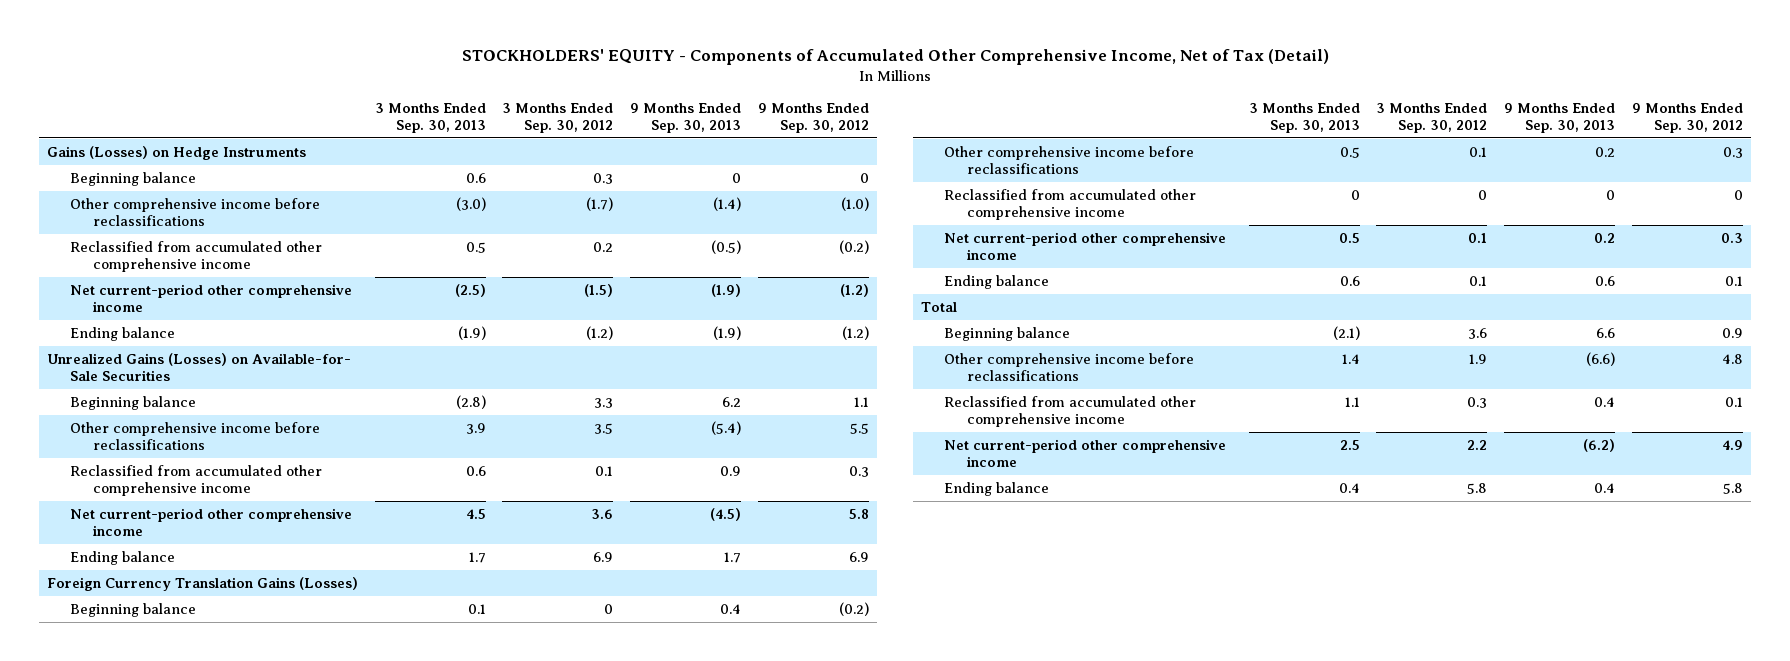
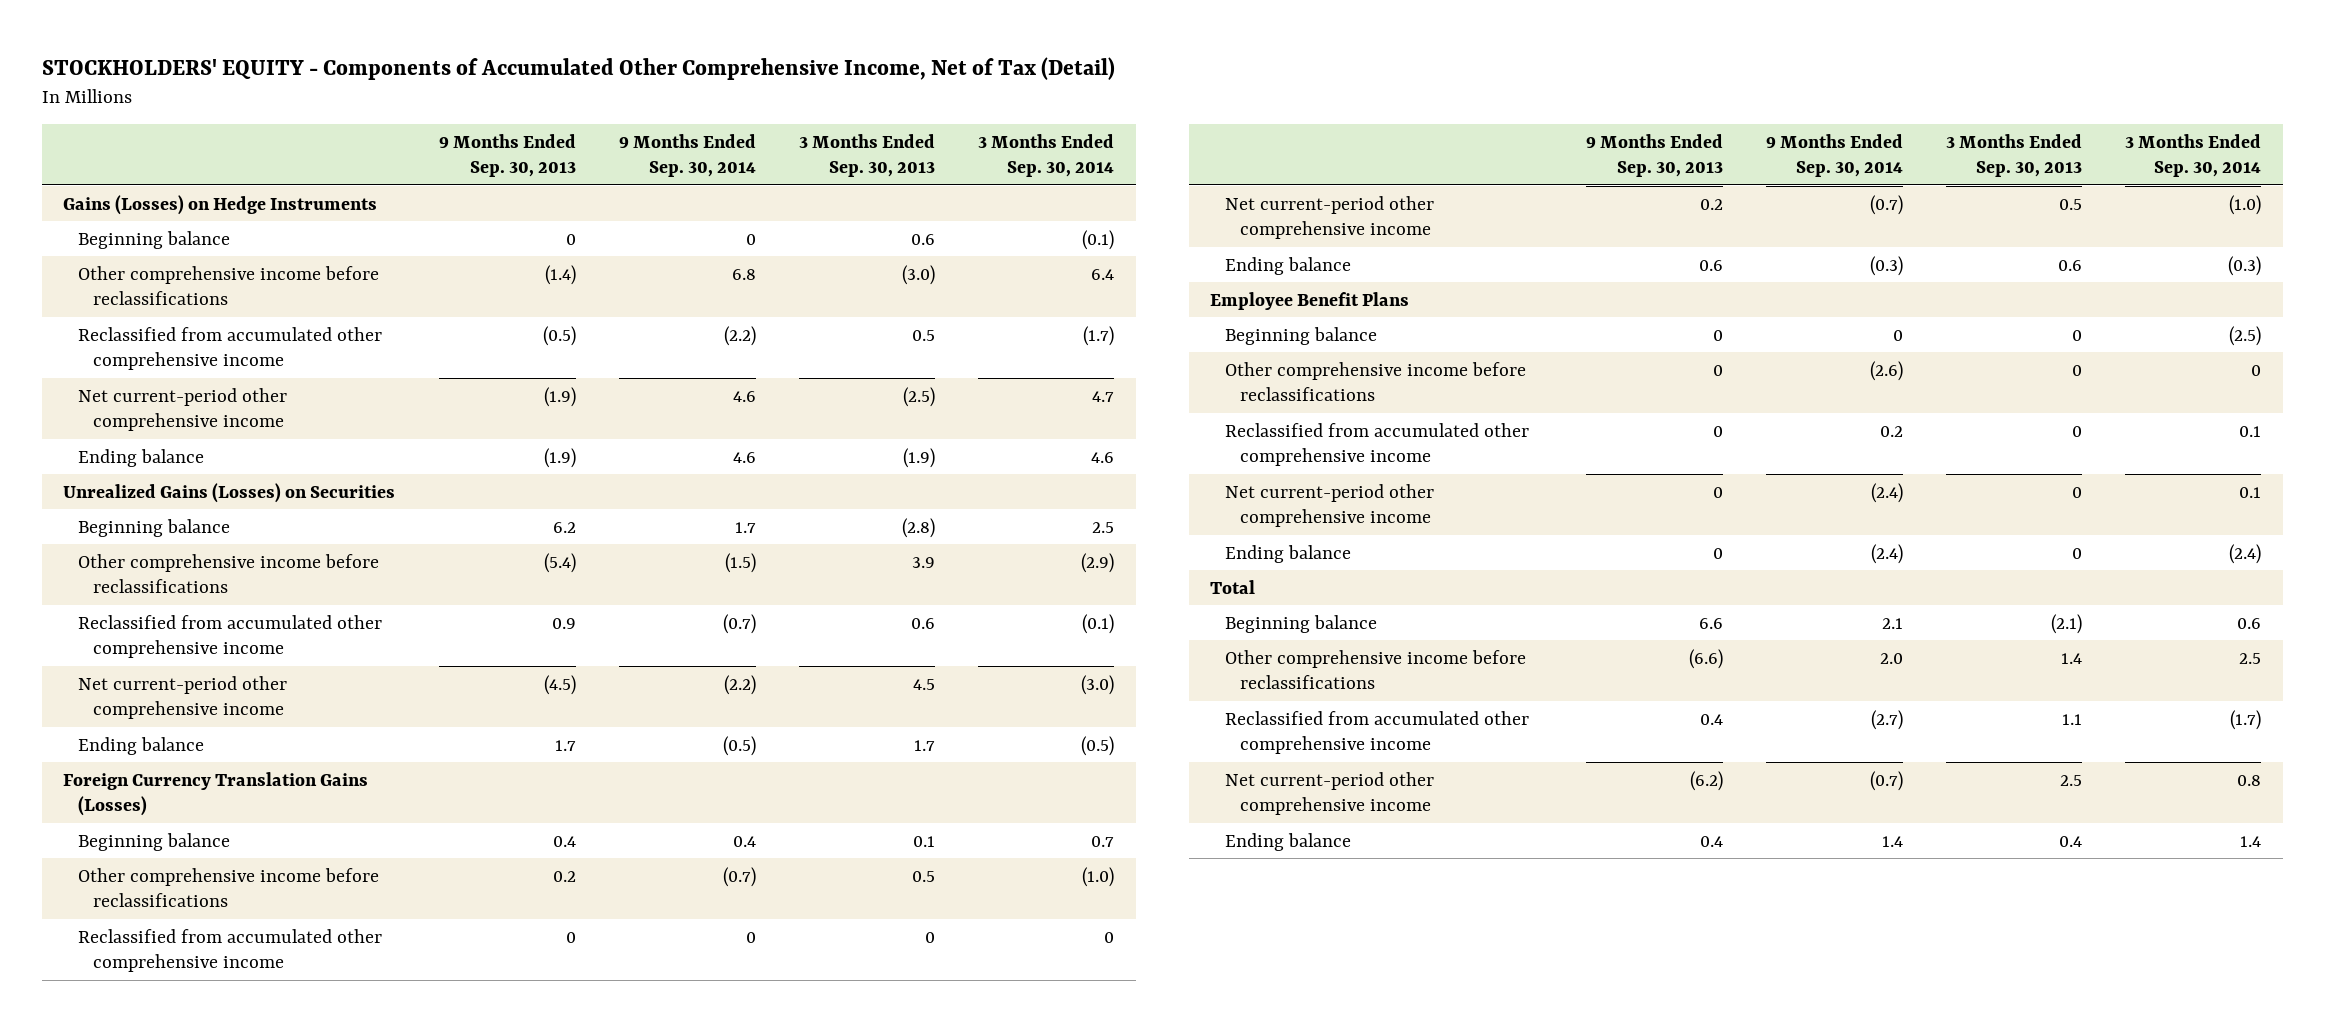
- | 3 Months Ended Sep. 30, 2013 | 3 Months Ended Sep. 30, 2012 | 9 Months Ended Sep. 30, 2013 | 9 Months Ended Sep. 30, 2012
+ | 9 Months Ended Sep. 30, 2013 | 9 Months Ended Sep. 30, 2014 | 3 Months Ended Sep. 30, 2013 | 3 Months Ended Sep. 30, 2014
- Unrealized Gains (Losses) on Available-for- Sale Securities
+ Unrealized Gains (Losses) on Securities
+ Employee Benefit Plans
+ Beginning balance | 0 | 0 | 0 | (2.5)
+ Other comprehensive income before reclassifications | 0 | (2.6) | 0 | 0
+ Reclassified from accumulated other comprehensive income | 0 | 0.2 | 0 | 0.1
+ Net current-period other comprehensive income | 0 | (2.4) | 0 | 0.1
+ Ending balance | 0 | (2.4) | 0 | (2.4)

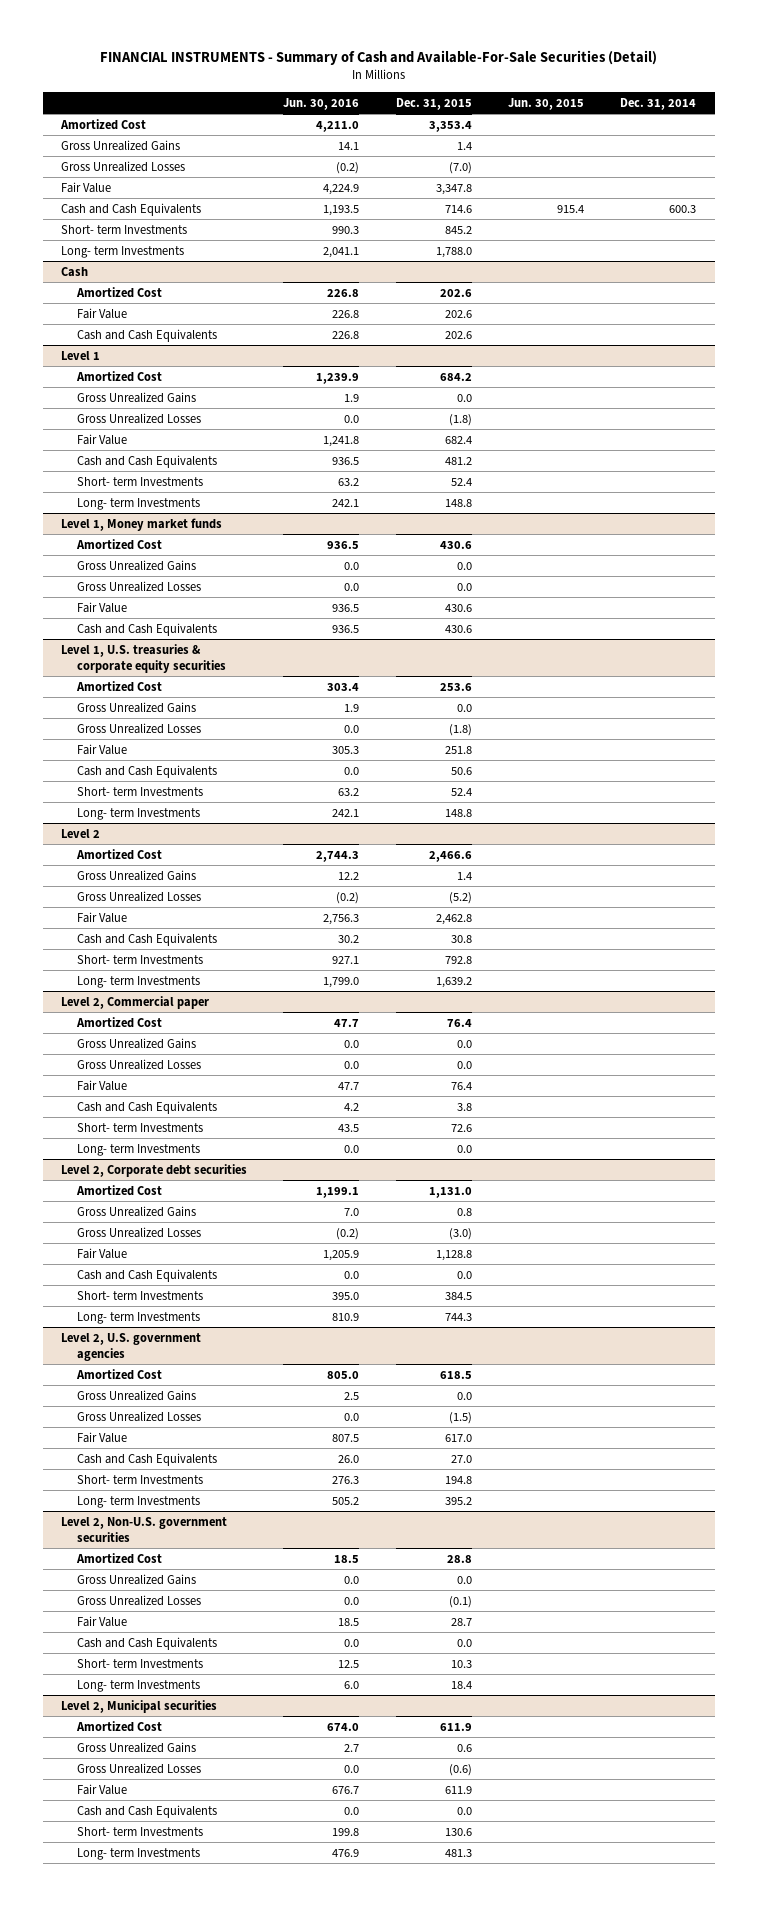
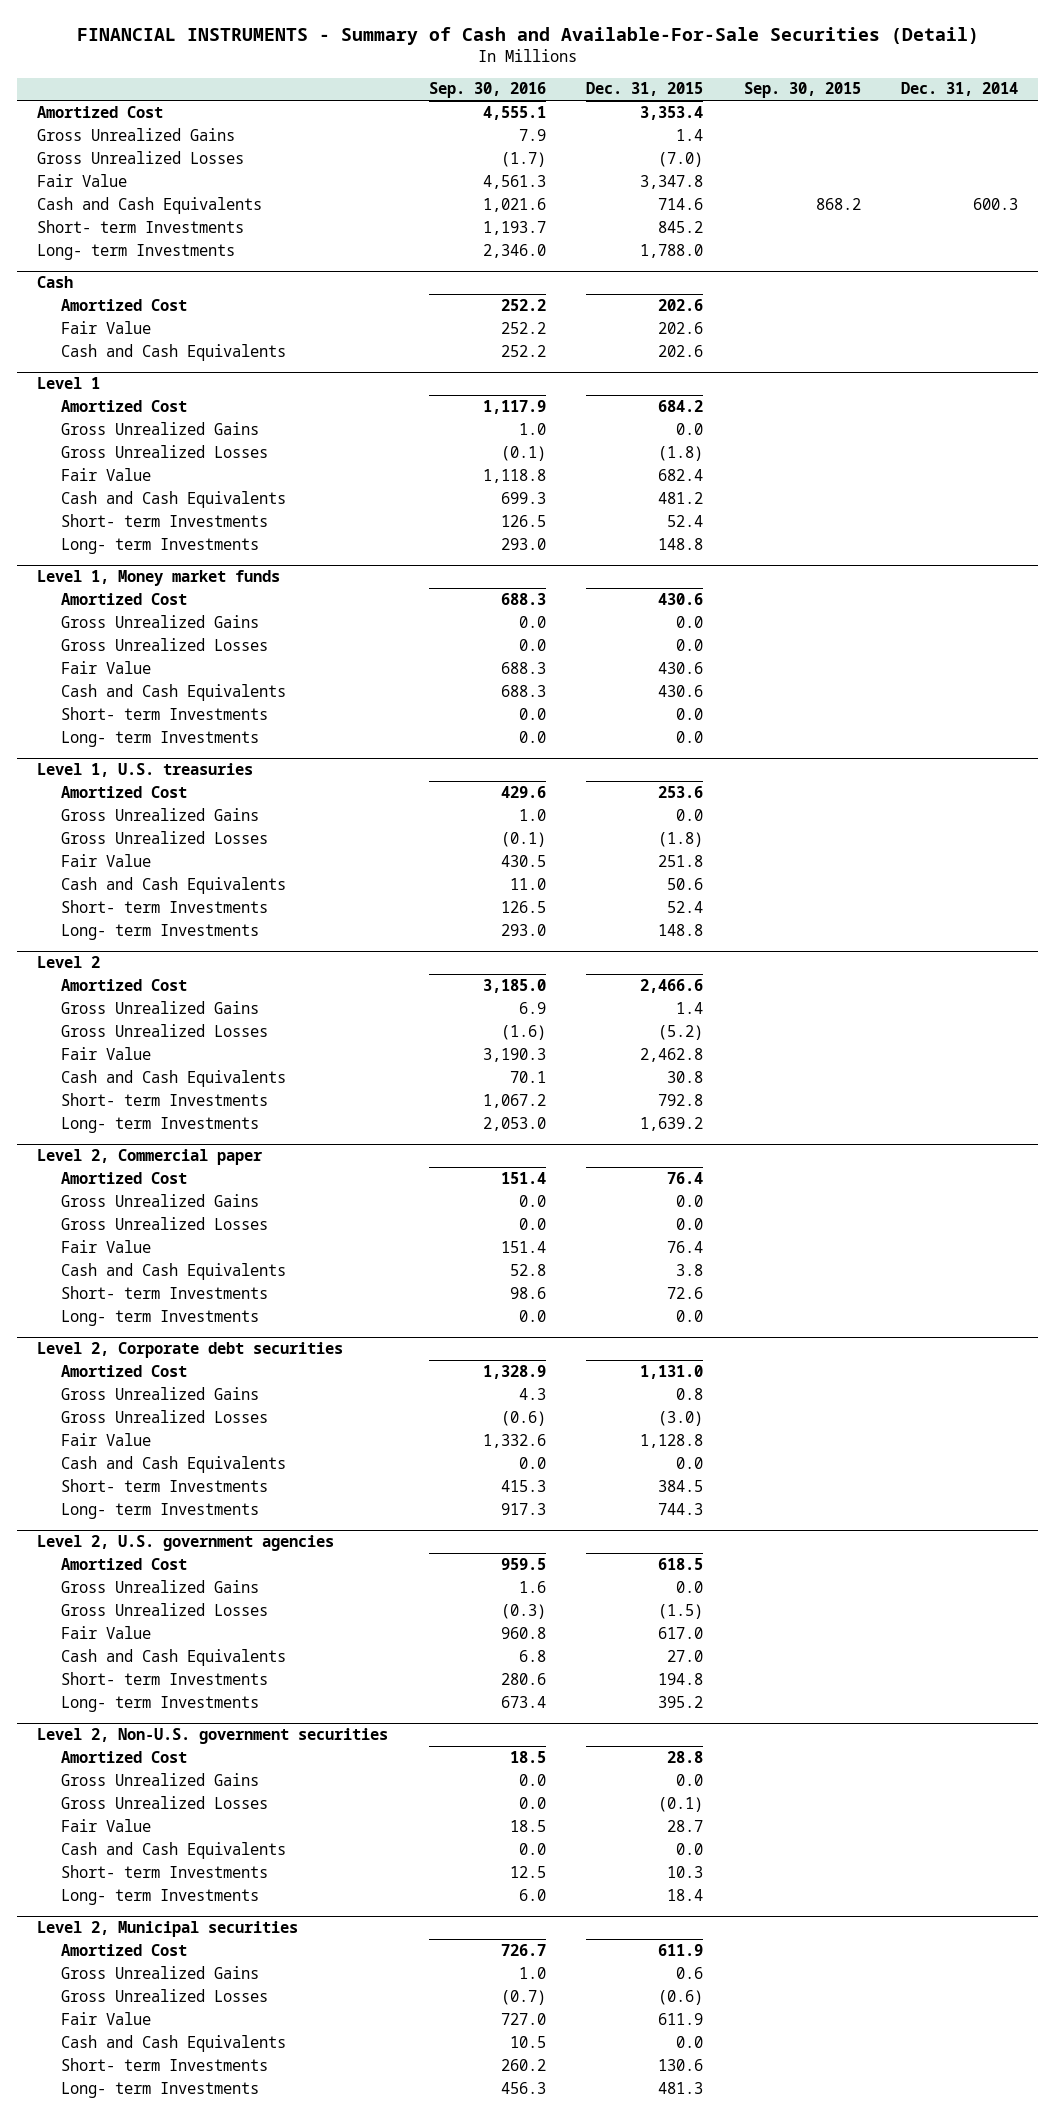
- | Jun. 30, 2016 | Dec. 31, 2015 | Jun. 30, 2015 | Dec. 31, 2014
+ | Sep. 30, 2016 | Dec. 31, 2015 | Sep. 30, 2015 | Dec. 31, 2014
- Level 1, U.S. treasuries & corporate equity securities
@ Level 1, Money market funds
+ Short- term Investments | 0.0 | 0.0 | |
+ Long- term Investments | 0.0 | 0.0 | |
+ Level 1, U.S. treasuries

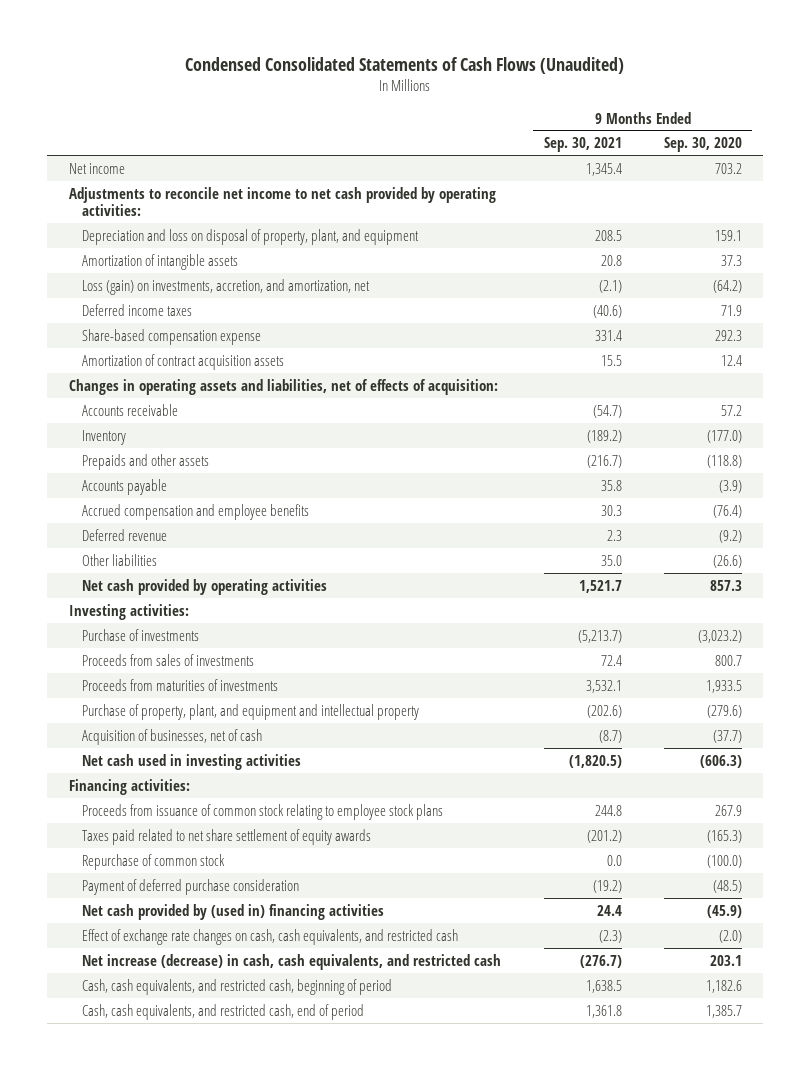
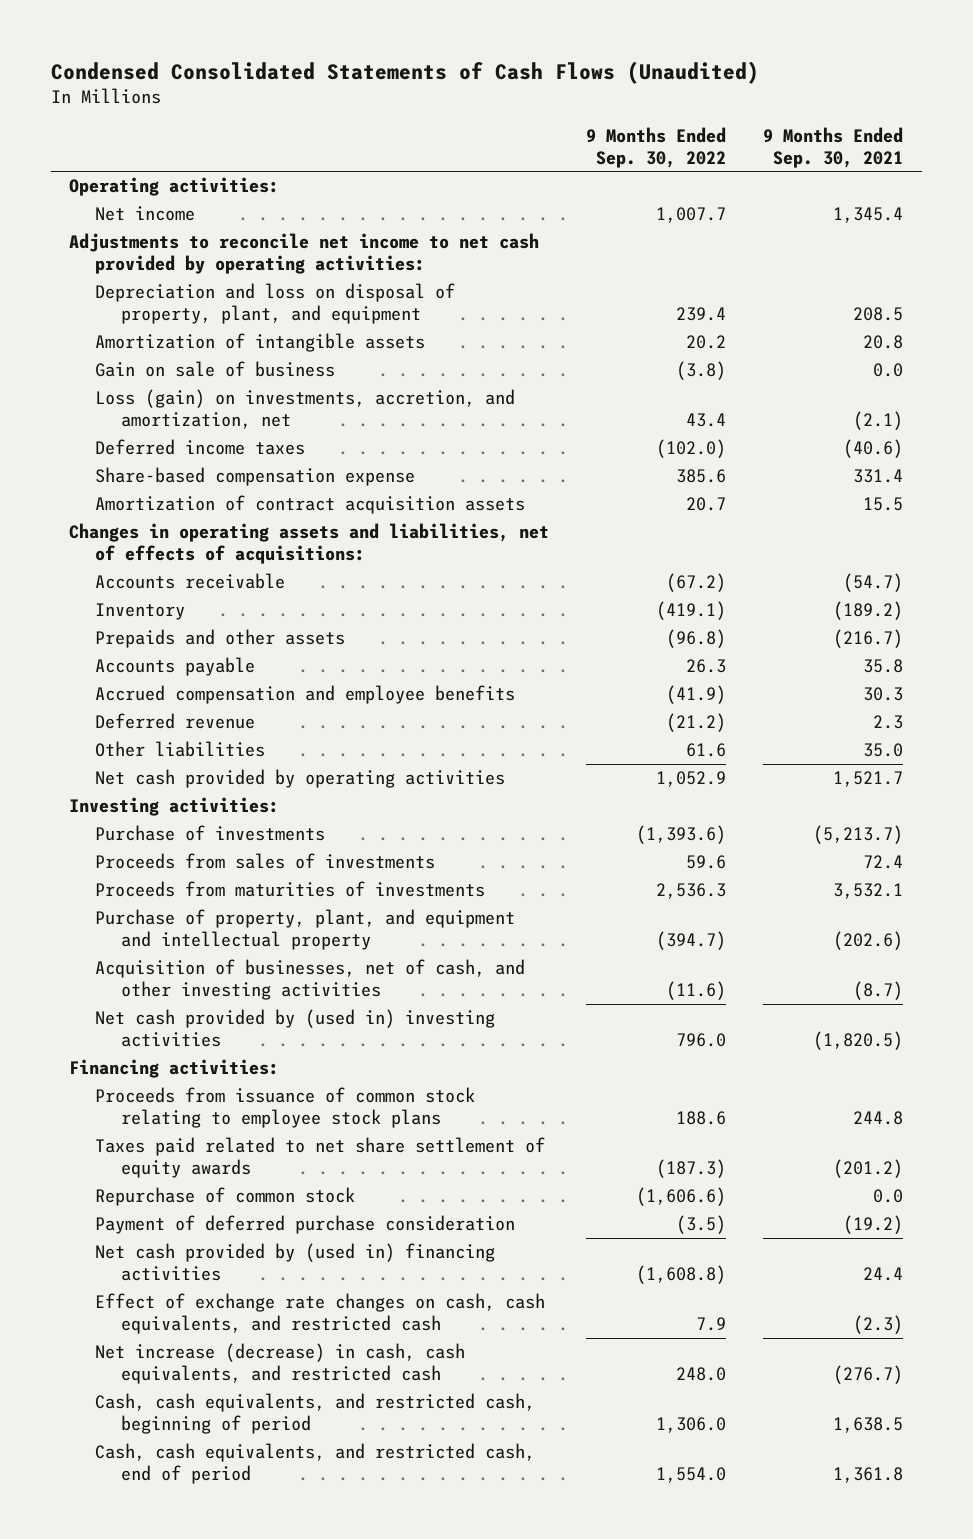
- | 9 Months Ended Sep. 30, 2021 | 9 Months Ended Sep. 30, 2020
+ | 9 Months Ended Sep. 30, 2022 | 9 Months Ended Sep. 30, 2021
+ Operating activities:
+ Gain on sale of business | (3.8) | 0.0
- Changes in operating assets and liabilities, net of effects of acquisition:
+ Changes in operating assets and liabilities, net of effects of acquisitions:
- Acquisition of businesses, net of cash | (8.7) | (37.7)
- Net cash used in investing activities | (1,820.5) | (606.3)
+ Acquisition of businesses, net of cash, and other investing activities | (11.6) | (8.7)
+ Net cash provided by (used in) investing activities | 796.0 | (1,820.5)

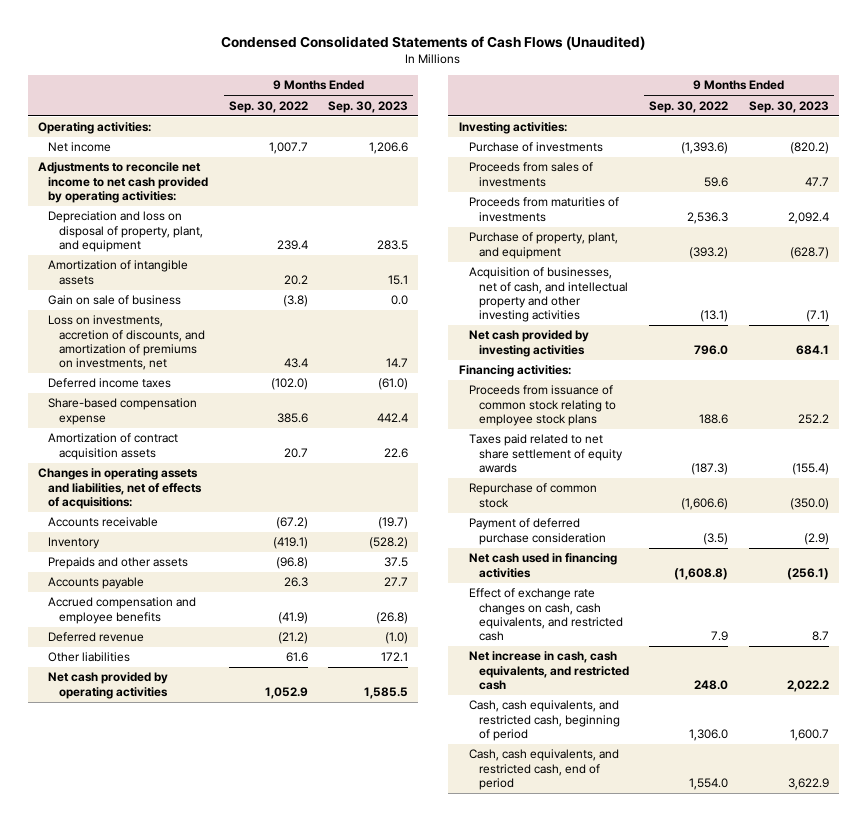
- | 9 Months Ended Sep. 30, 2022 | 9 Months Ended Sep. 30, 2021
+ | 9 Months Ended Sep. 30, 2022 | 9 Months Ended Sep. 30, 2023
- Loss (gain) on investments, accretion, and amortization, net | 43.4 | (2.1)
+ Loss on investments, accretion of discounts, and amortization of premiums on investments, net | 43.4 | 14.7
- Purchase of property, plant, and equipment and intellectual property | (394.7) | (202.6)
- Acquisition of businesses, net of cash, and other investing activities | (11.6) | (8.7)
- Net cash provided by (used in) investing activities | 796.0 | (1,820.5)
+ Purchase of property, plant, and equipment | (393.2) | (628.7)
+ Acquisition of businesses, net of cash, and intellectual property and other investing activities | (13.1) | (7.1)
+ Net cash provided by investing activities | 796.0 | 684.1
- Net cash provided by (used in) financing activities | (1,608.8) | 24.4
+ Net cash used in financing activities | (1,608.8) | (256.1)
- Net increase (decrease) in cash, cash equivalents, and restricted cash | 248.0 | (276.7)
+ Net increase in cash, cash equivalents, and restricted cash | 248.0 | 2,022.2

